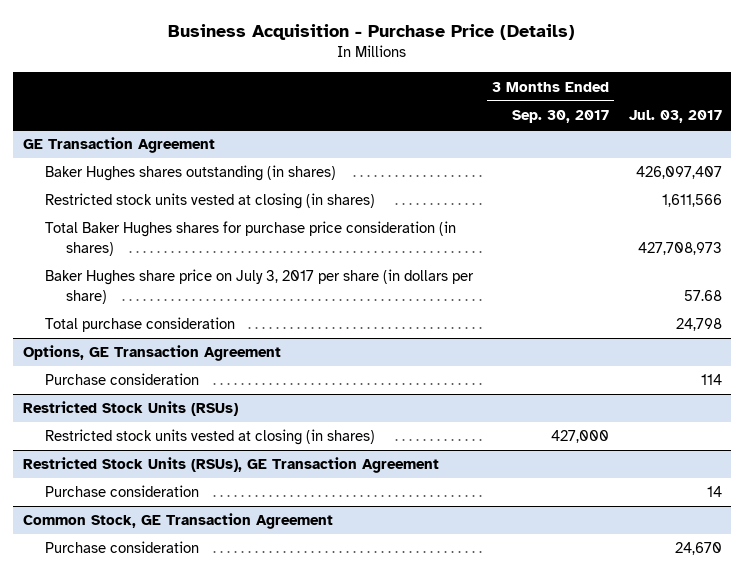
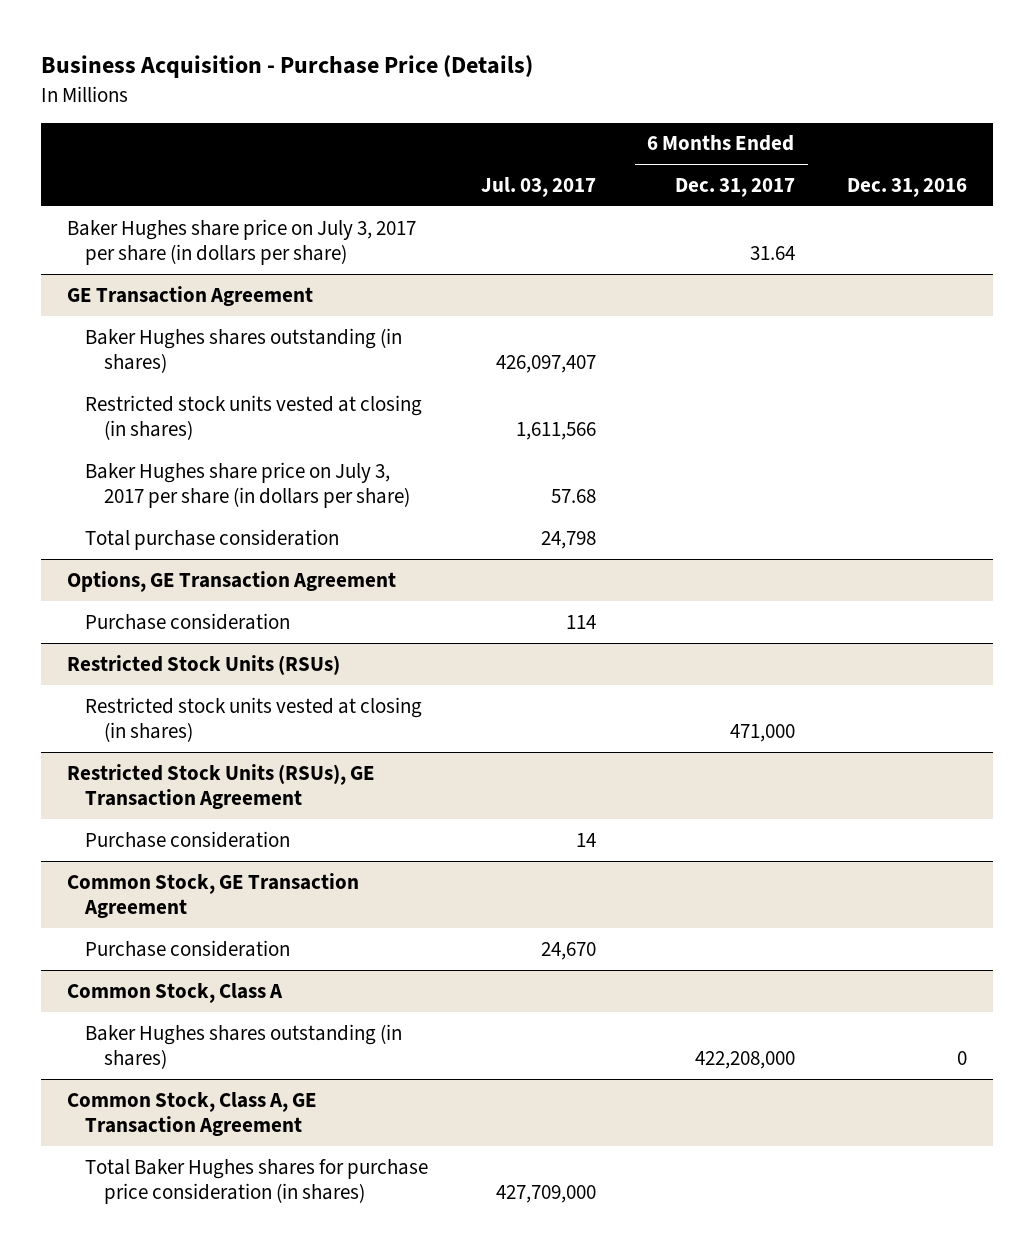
- | 3 Months Ended Sep. 30, 2017 | Jul. 03, 2017
+ | Jul. 03, 2017 | 6 Months Ended Dec. 31, 2017 | Dec. 31, 2016
+ Baker Hughes share price on July 3, 2017 per share (in dollars per share) | | 31.64 |
@ GE Transaction Agreement
- Total Baker Hughes shares for purchase price consideration (in shares) | | 427,708,973
+ Common Stock, Class A
+ Baker Hughes shares outstanding (in shares) | | 422,208,000 | 0
+ Common Stock, Class A, GE Transaction Agreement
+ Total Baker Hughes shares for purchase price consideration (in shares) | 427,709,000 | |

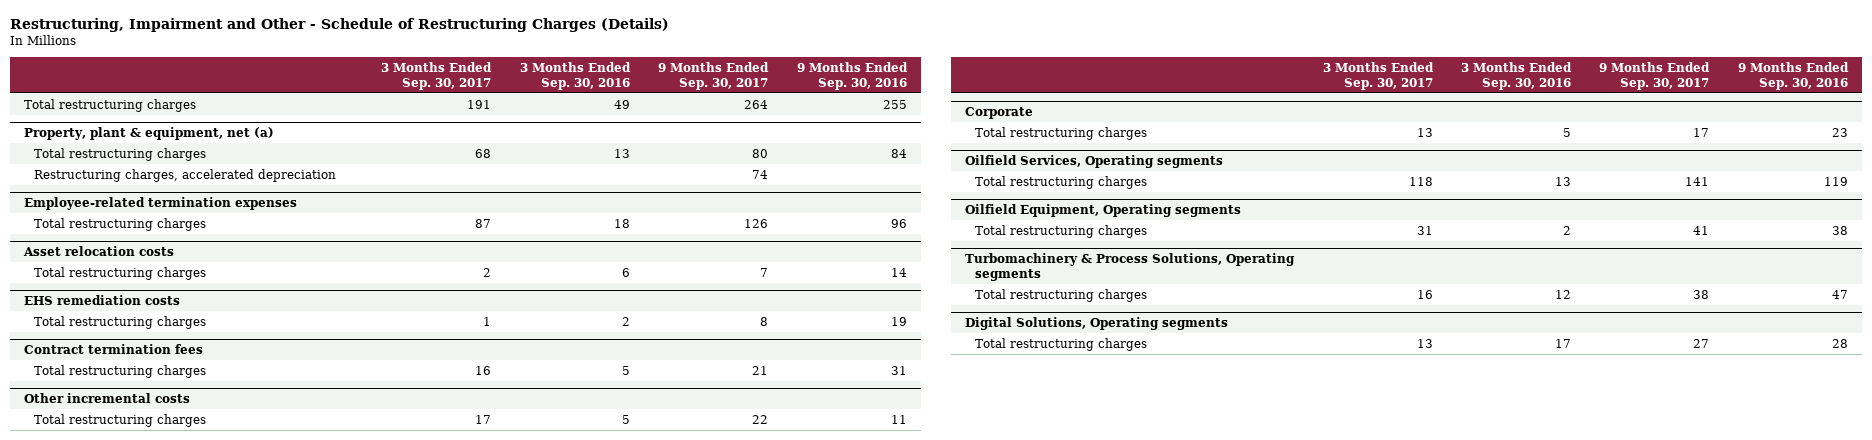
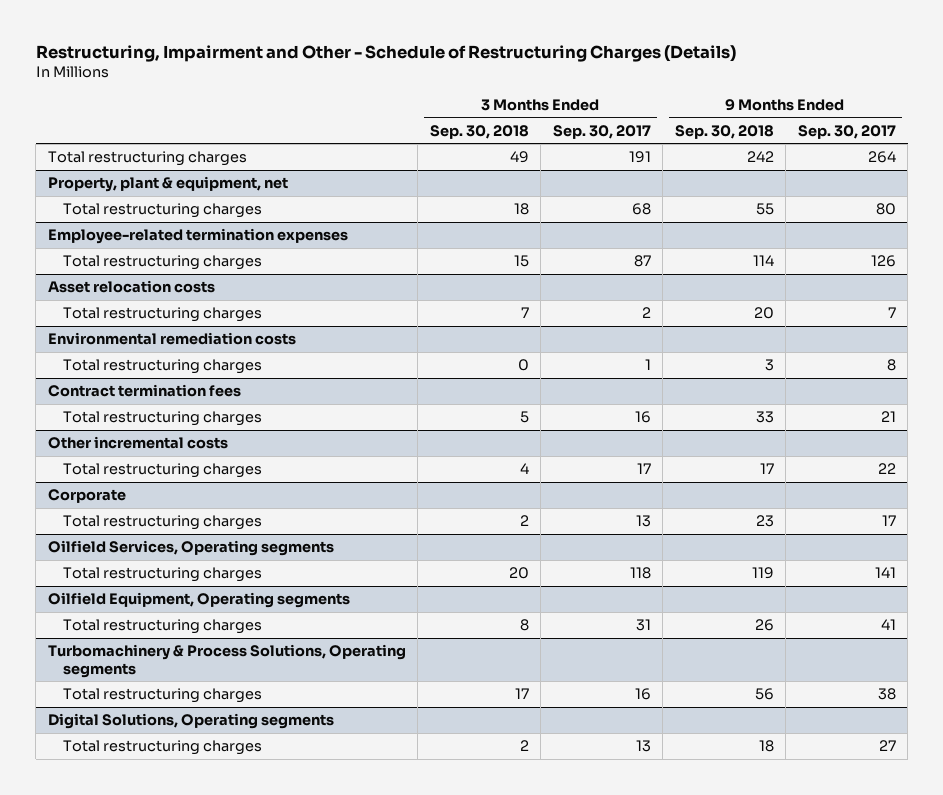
- | 3 Months Ended Sep. 30, 2017 | 3 Months Ended Sep. 30, 2016 | 9 Months Ended Sep. 30, 2017 | 9 Months Ended Sep. 30, 2016
+ | 3 Months Ended Sep. 30, 2018 | 3 Months Ended Sep. 30, 2017 | 9 Months Ended Sep. 30, 2018 | 9 Months Ended Sep. 30, 2017
- Property, plant & equipment, net (a)
+ Property, plant & equipment, net
- Restructuring charges, accelerated depreciation | | | 74 |
- EHS remediation costs
+ Environmental remediation costs

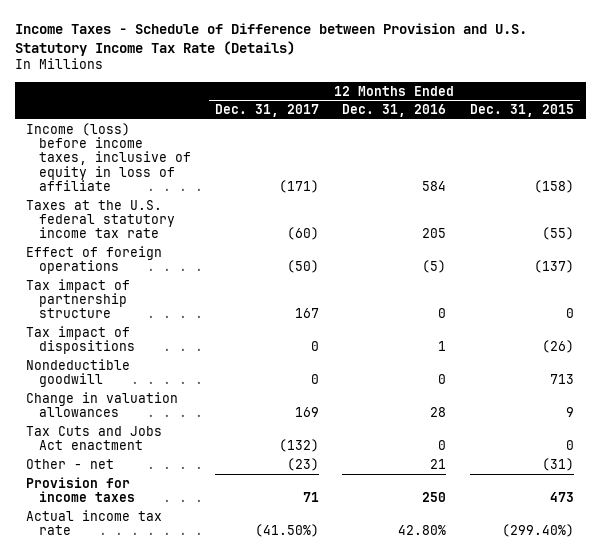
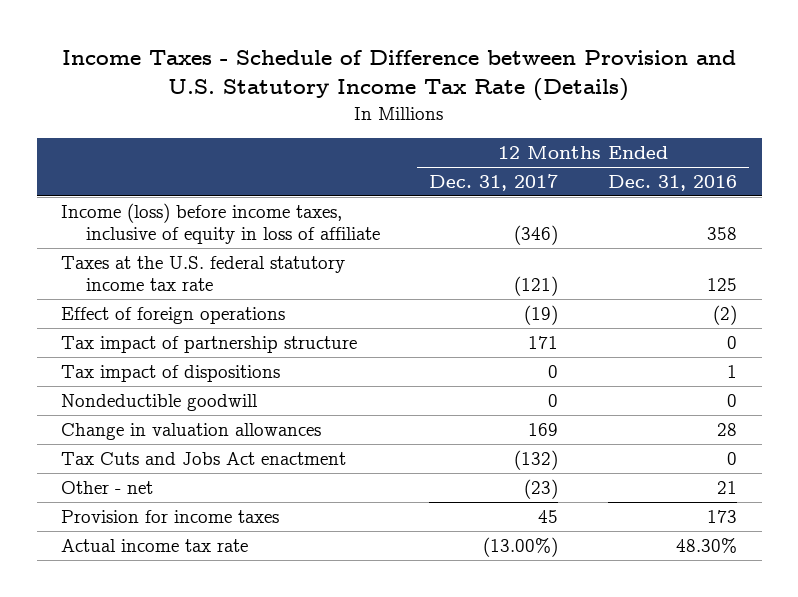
- | 12 Months Ended Dec. 31, 2017 | 12 Months Ended Dec. 31, 2016 | 12 Months Ended Dec. 31, 2015
+ | 12 Months Ended Dec. 31, 2017 | 12 Months Ended Dec. 31, 2016
- Income (loss) before income taxes, inclusive of equity in loss of affiliate | (171) | 584 | (158)
- Taxes at the U.S. federal statutory income tax rate | (60) | 205 | (55)
- Effect of foreign operations | (50) | (5) | (137)
- Tax impact of partnership structure | 167 | 0 | 0
+ Income (loss) before income taxes, inclusive of equity in loss of affiliate | (346) | 358
+ Taxes at the U.S. federal statutory income tax rate | (121) | 125
+ Effect of foreign operations | (19) | (2)
+ Tax impact of partnership structure | 171 | 0
- Provision for income taxes | 71 | 250 | 473
- Actual income tax rate | (41.50%) | 42.80% | (299.40%)
+ Provision for income taxes | 45 | 173
+ Actual income tax rate | (13.00%) | 48.30%

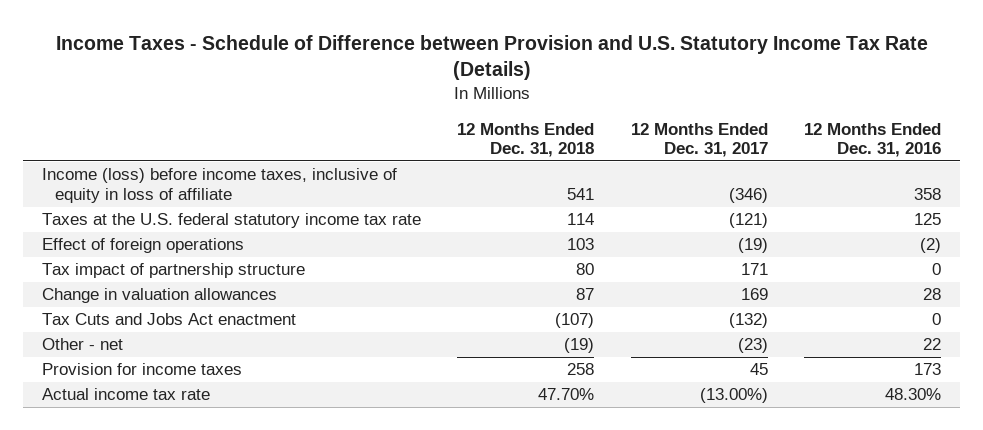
- | 12 Months Ended Dec. 31, 2017 | 12 Months Ended Dec. 31, 2016
+ | 12 Months Ended Dec. 31, 2018 | 12 Months Ended Dec. 31, 2017 | 12 Months Ended Dec. 31, 2016
- Tax impact of dispositions | 0 | 1
- Nondeductible goodwill | 0 | 0
- Other - net | (23) | 21
+ Other - net | (19) | (23) | 22

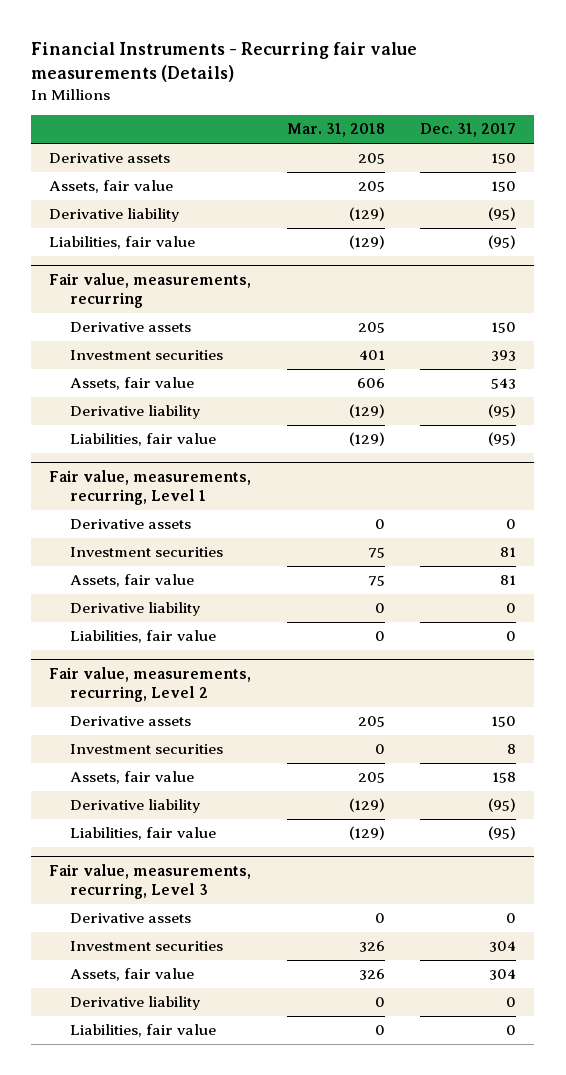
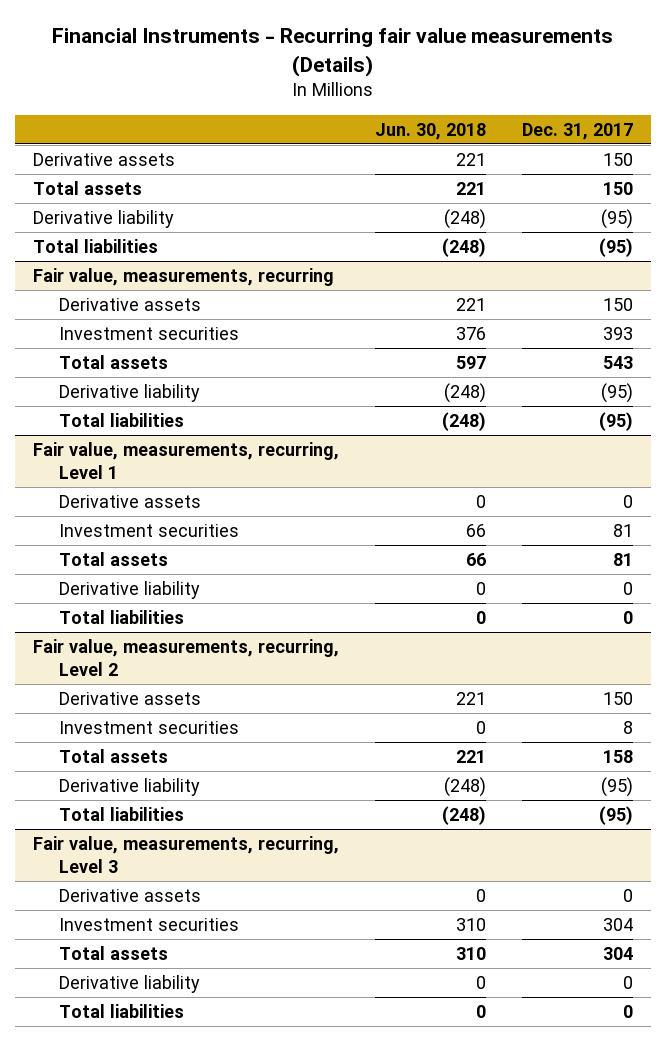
- | Mar. 31, 2018 | Dec. 31, 2017
+ | Jun. 30, 2018 | Dec. 31, 2017
- Assets, fair value | 205 | 150
+ Total assets | 221 | 150
- Liabilities, fair value | (129) | (95)
+ Total liabilities | (248) | (95)
@ Fair value, measurements, recurring
- Assets, fair value | 606 | 543
+ Total assets | 597 | 543
- Liabilities, fair value | (129) | (95)
+ Total liabilities | (248) | (95)
@ Fair value, measurements, recurring, Level 1
- Assets, fair value | 75 | 81
+ Total assets | 66 | 81
- Liabilities, fair value | 0 | 0
+ Total liabilities | 0 | 0
@ Fair value, measurements, recurring, Level 2
- Assets, fair value | 205 | 158
+ Total assets | 221 | 158
- Liabilities, fair value | (129) | (95)
+ Total liabilities | (248) | (95)
@ Fair value, measurements, recurring, Level 3
- Assets, fair value | 326 | 304
+ Total assets | 310 | 304
- Liabilities, fair value | 0 | 0
+ Total liabilities | 0 | 0

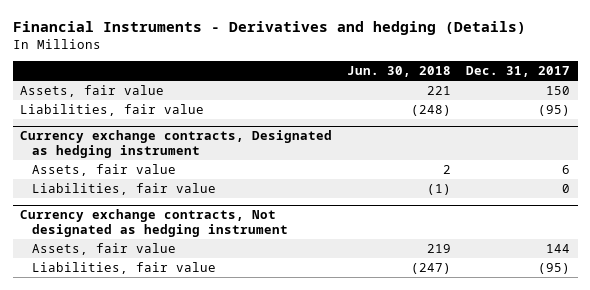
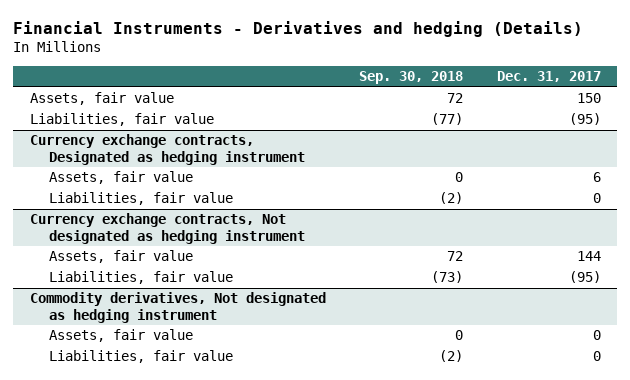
- | Jun. 30, 2018 | Dec. 31, 2017
+ | Sep. 30, 2018 | Dec. 31, 2017
+ Commodity derivatives, Not designated as hedging instrument
+ Assets, fair value | 0 | 0
+ Liabilities, fair value | (2) | 0

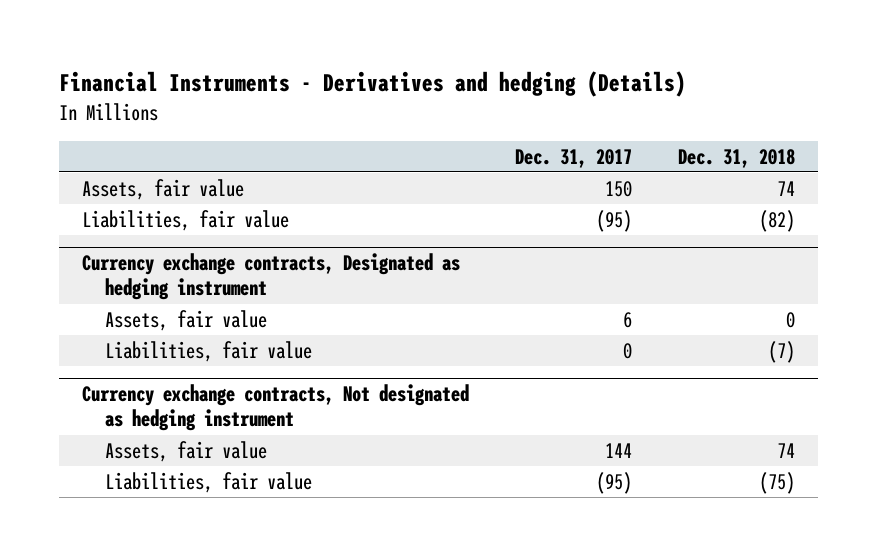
- | Sep. 30, 2018 | Dec. 31, 2017
+ | Dec. 31, 2017 | Dec. 31, 2018
- Commodity derivatives, Not designated as hedging instrument
- Assets, fair value | 0 | 0
- Liabilities, fair value | (2) | 0

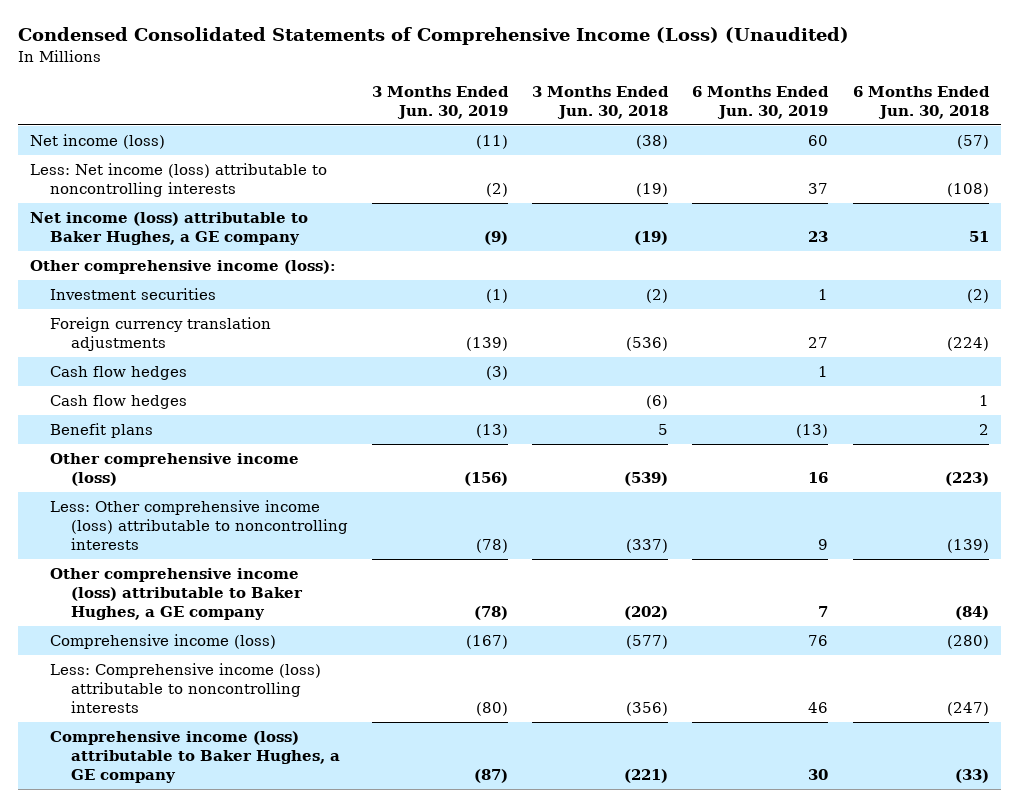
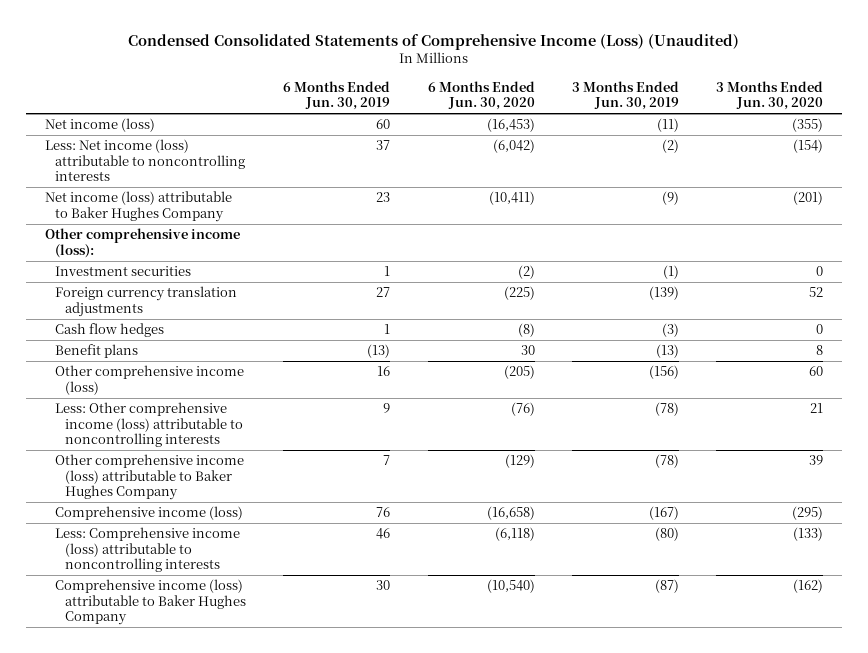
- | 3 Months Ended Jun. 30, 2019 | 3 Months Ended Jun. 30, 2018 | 6 Months Ended Jun. 30, 2019 | 6 Months Ended Jun. 30, 2018
+ | 6 Months Ended Jun. 30, 2019 | 6 Months Ended Jun. 30, 2020 | 3 Months Ended Jun. 30, 2019 | 3 Months Ended Jun. 30, 2020
- Net income (loss) attributable to Baker Hughes, a GE company | (9) | (19) | 23 | 51
+ Net income (loss) attributable to Baker Hughes Company | 23 | (10,411) | (9) | (201)
- Cash flow hedges | | (6) | | 1
- Other comprehensive income (loss) attributable to Baker Hughes, a GE company | (78) | (202) | 7 | (84)
+ Other comprehensive income (loss) attributable to Baker Hughes Company | 7 | (129) | (78) | 39
- Comprehensive income (loss) attributable to Baker Hughes, a GE company | (87) | (221) | 30 | (33)
+ Comprehensive income (loss) attributable to Baker Hughes Company | 30 | (10,540) | (87) | (162)

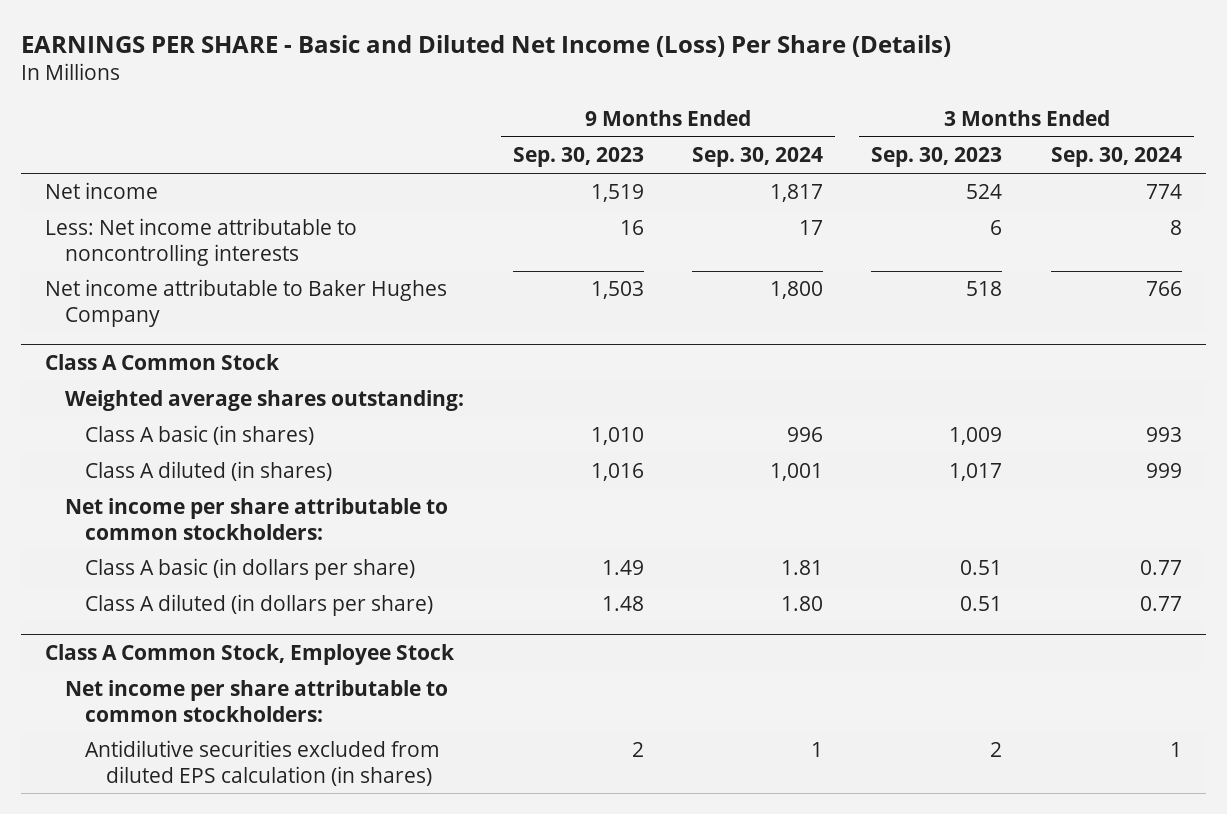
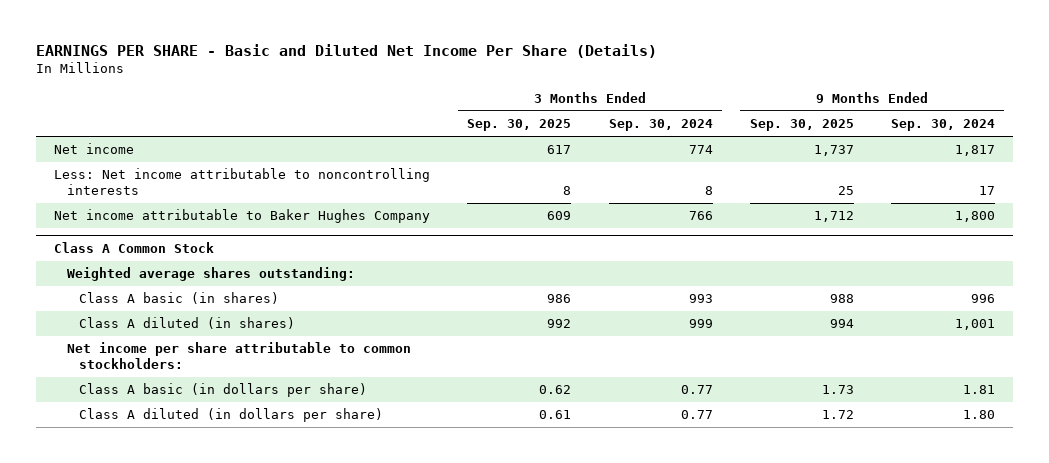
- EARNINGS PER SHARE - Basic and Diluted Net Income (Loss) Per Share (Details)
+ EARNINGS PER SHARE - Basic and Diluted Net Income Per Share (Details)
- | 9 Months Ended Sep. 30, 2023 | 9 Months Ended Sep. 30, 2024 | 3 Months Ended Sep. 30, 2023 | 3 Months Ended Sep. 30, 2024
+ | 3 Months Ended Sep. 30, 2025 | 3 Months Ended Sep. 30, 2024 | 9 Months Ended Sep. 30, 2025 | 9 Months Ended Sep. 30, 2024
- Class A Common Stock, Employee Stock
- Net income per share attributable to common stockholders:
- Antidilutive securities excluded from diluted EPS calculation (in shares) | 2 | 1 | 2 | 1

